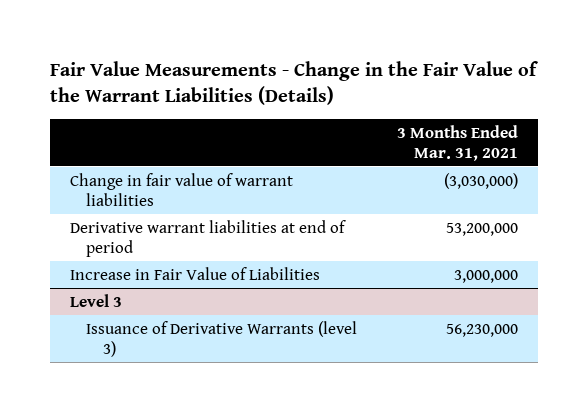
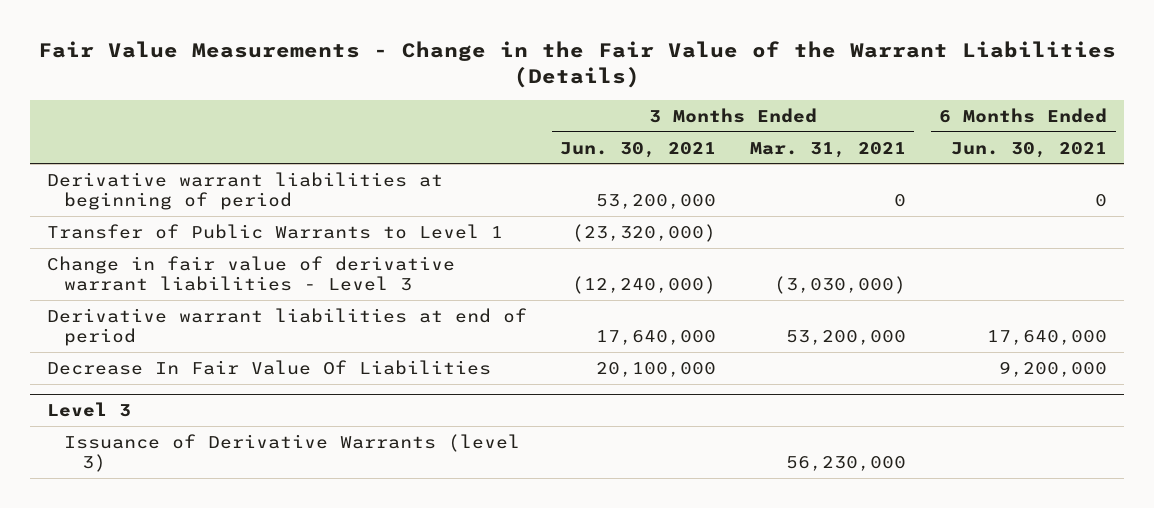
- | 3 Months Ended Mar. 31, 2021
+ | 3 Months Ended Jun. 30, 2021 | 3 Months Ended Mar. 31, 2021 | 6 Months Ended Jun. 30, 2021
- Change in fair value of warrant liabilities | (3,030,000)
+ Derivative warrant liabilities at beginning of period | 53,200,000 | 0 | 0
+ Transfer of Public Warrants to Level 1 | (23,320,000) | |
+ Change in fair value of derivative warrant liabilities - Level 3 | (12,240,000) | (3,030,000) |
- Increase in Fair Value of Liabilities | 3,000,000
+ Decrease In Fair Value Of Liabilities | 20,100,000 | | 9,200,000

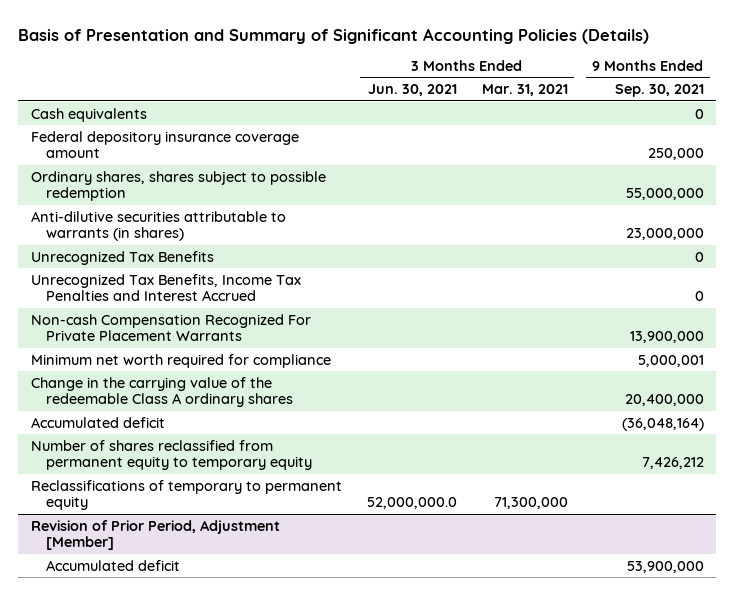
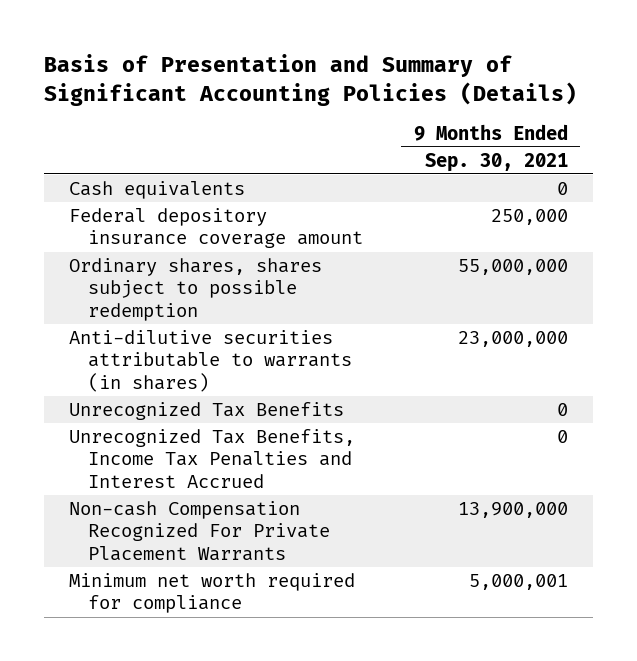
- | 3 Months Ended Jun. 30, 2021 | 3 Months Ended Mar. 31, 2021 | 9 Months Ended Sep. 30, 2021
+ | 9 Months Ended Sep. 30, 2021
- Change in the carrying value of the redeemable Class A ordinary shares | | | 20,400,000
- Accumulated deficit | | | (36,048,164)
- Number of shares reclassified from permanent equity to temporary equity | | | 7,426,212
- Reclassifications of temporary to permanent equity | 52,000,000.0 | 71,300,000 |
- Revision of Prior Period, Adjustment [Member]
- Accumulated deficit | | | 53,900,000

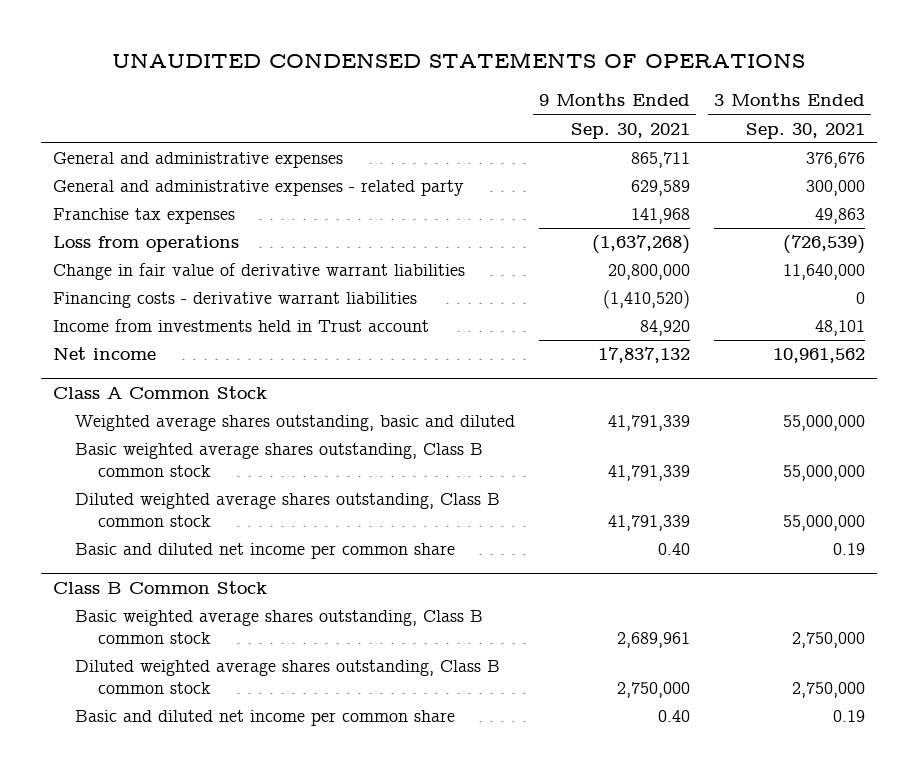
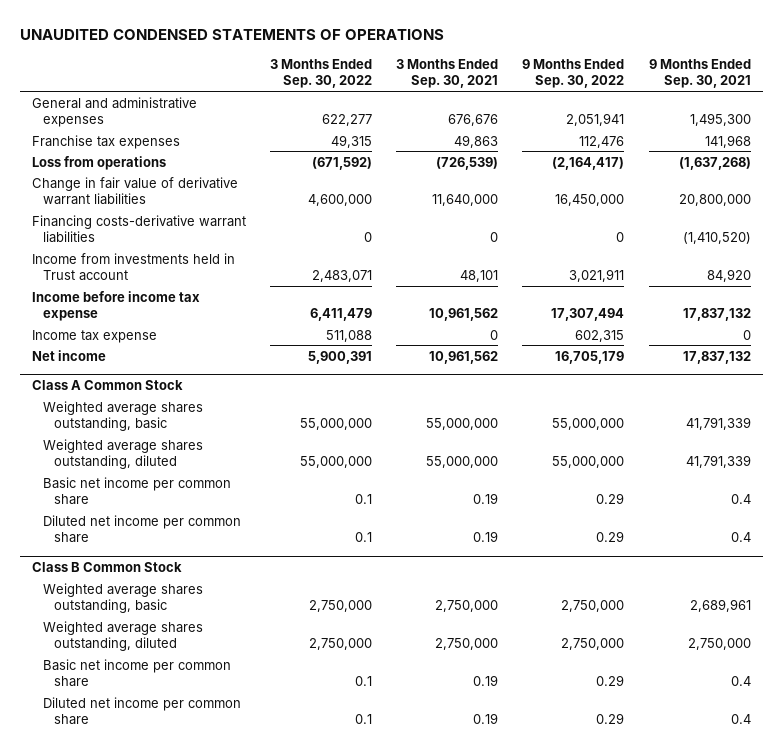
- | 9 Months Ended Sep. 30, 2021 | 3 Months Ended Sep. 30, 2021
+ | 3 Months Ended Sep. 30, 2022 | 3 Months Ended Sep. 30, 2021 | 9 Months Ended Sep. 30, 2022 | 9 Months Ended Sep. 30, 2021
- General and administrative expenses | 865,711 | 376,676
- General and administrative expenses - related party | 629,589 | 300,000
+ General and administrative expenses | 622,277 | 676,676 | 2,051,941 | 1,495,300
- Financing costs - derivative warrant liabilities | (1,410,520) | 0
+ Financing costs-derivative warrant liabilities | 0 | 0 | 0 | (1,410,520)
+ Income before income tax expense | 6,411,479 | 10,961,562 | 17,307,494 | 17,837,132
+ Income tax expense | 511,088 | 0 | 602,315 | 0
@ Class A Common Stock
- Weighted average shares outstanding, basic and diluted | 41,791,339 | 55,000,000
- Basic weighted average shares outstanding, Class B common stock | 41,791,339 | 55,000,000
- Diluted weighted average shares outstanding, Class B common stock | 41,791,339 | 55,000,000
- Basic and diluted net income per common share | 0.40 | 0.19
+ Weighted average shares outstanding, basic | 55,000,000 | 55,000,000 | 55,000,000 | 41,791,339
+ Weighted average shares outstanding, diluted | 55,000,000 | 55,000,000 | 55,000,000 | 41,791,339
+ Basic net income per common share | 0.1 | 0.19 | 0.29 | 0.4
+ Diluted net income per common share | 0.1 | 0.19 | 0.29 | 0.4
@ Class B Common Stock
- Basic weighted average shares outstanding, Class B common stock | 2,689,961 | 2,750,000
- Diluted weighted average shares outstanding, Class B common stock | 2,750,000 | 2,750,000
- Basic and diluted net income per common share | 0.40 | 0.19
+ Weighted average shares outstanding, basic | 2,750,000 | 2,750,000 | 2,750,000 | 2,689,961
+ Weighted average shares outstanding, diluted | 2,750,000 | 2,750,000 | 2,750,000 | 2,750,000
+ Basic net income per common share | 0.1 | 0.19 | 0.29 | 0.4
+ Diluted net income per common share | 0.1 | 0.19 | 0.29 | 0.4

